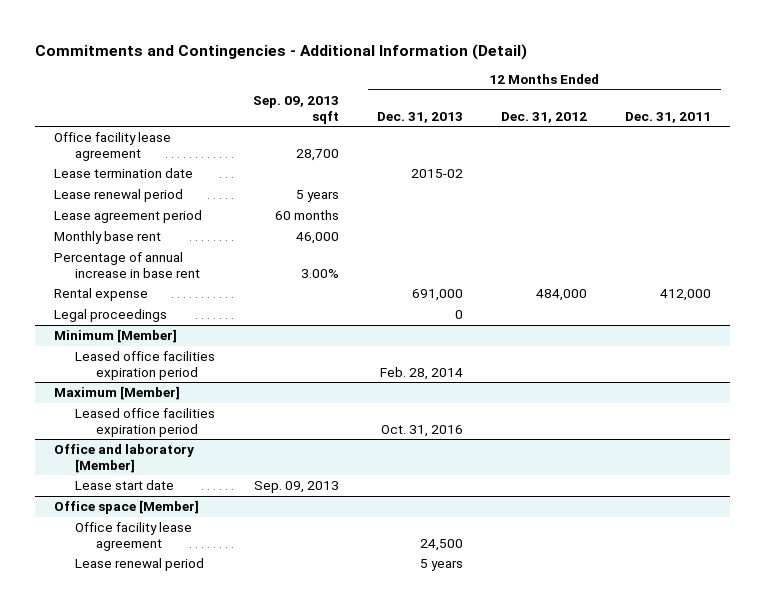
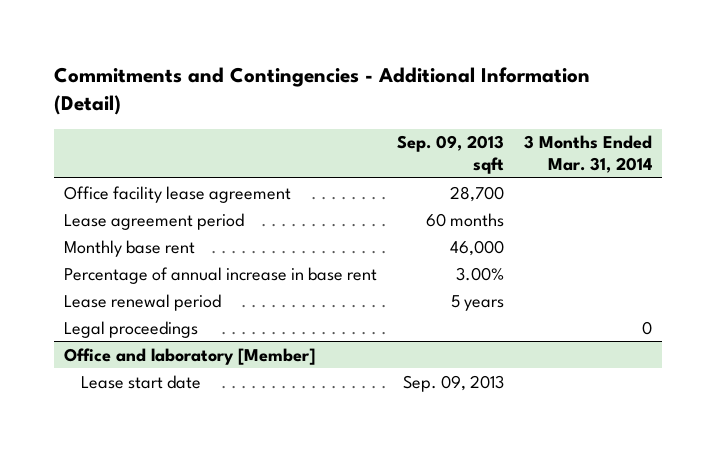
- | Sep. 09, 2013 sqft | 12 Months Ended Dec. 31, 2013 | 12 Months Ended Dec. 31, 2012 | 12 Months Ended Dec. 31, 2011
+ | Sep. 09, 2013 sqft | 3 Months Ended Mar. 31, 2014
- Lease termination date | | 2015-02 | |
- Rental expense | | 691,000 | 484,000 | 412,000
moved down: Lease renewal period | 5 years |
- Minimum [Member]
- Leased office facilities expiration period | | Feb. 28, 2014 | |
- Maximum [Member]
- Leased office facilities expiration period | | Oct. 31, 2016 | |
- Office space [Member]
- Office facility lease agreement | | 24,500 | |
- Lease renewal period | | 5 years | |

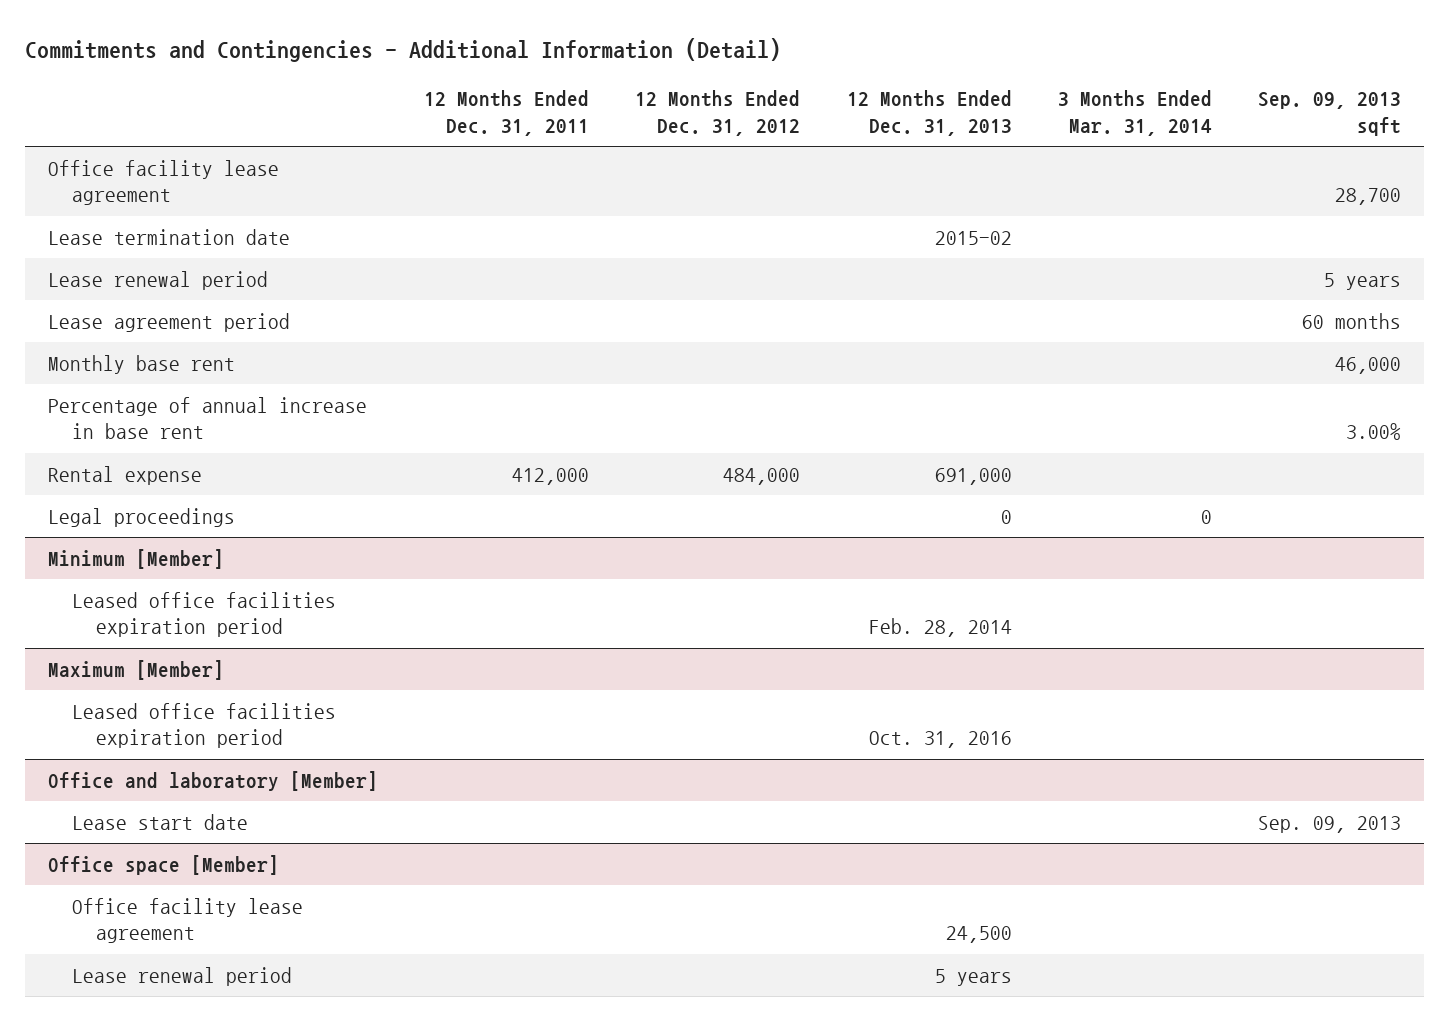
- | Sep. 09, 2013 sqft | 3 Months Ended Mar. 31, 2014
+ | 12 Months Ended Dec. 31, 2011 | 12 Months Ended Dec. 31, 2012 | 12 Months Ended Dec. 31, 2013 | 3 Months Ended Mar. 31, 2014 | Sep. 09, 2013 sqft
+ Lease termination date | | | 2015-02 | |
moved up: Lease renewal period | | | | | 5 years
+ Rental expense | 412,000 | 484,000 | 691,000 | |
+ Minimum [Member]
+ Leased office facilities expiration period | | | Feb. 28, 2014 | |
+ Maximum [Member]
+ Leased office facilities expiration period | | | Oct. 31, 2016 | |
+ Office space [Member]
+ Office facility lease agreement | | | 24,500 | |
+ Lease renewal period | | | 5 years | |

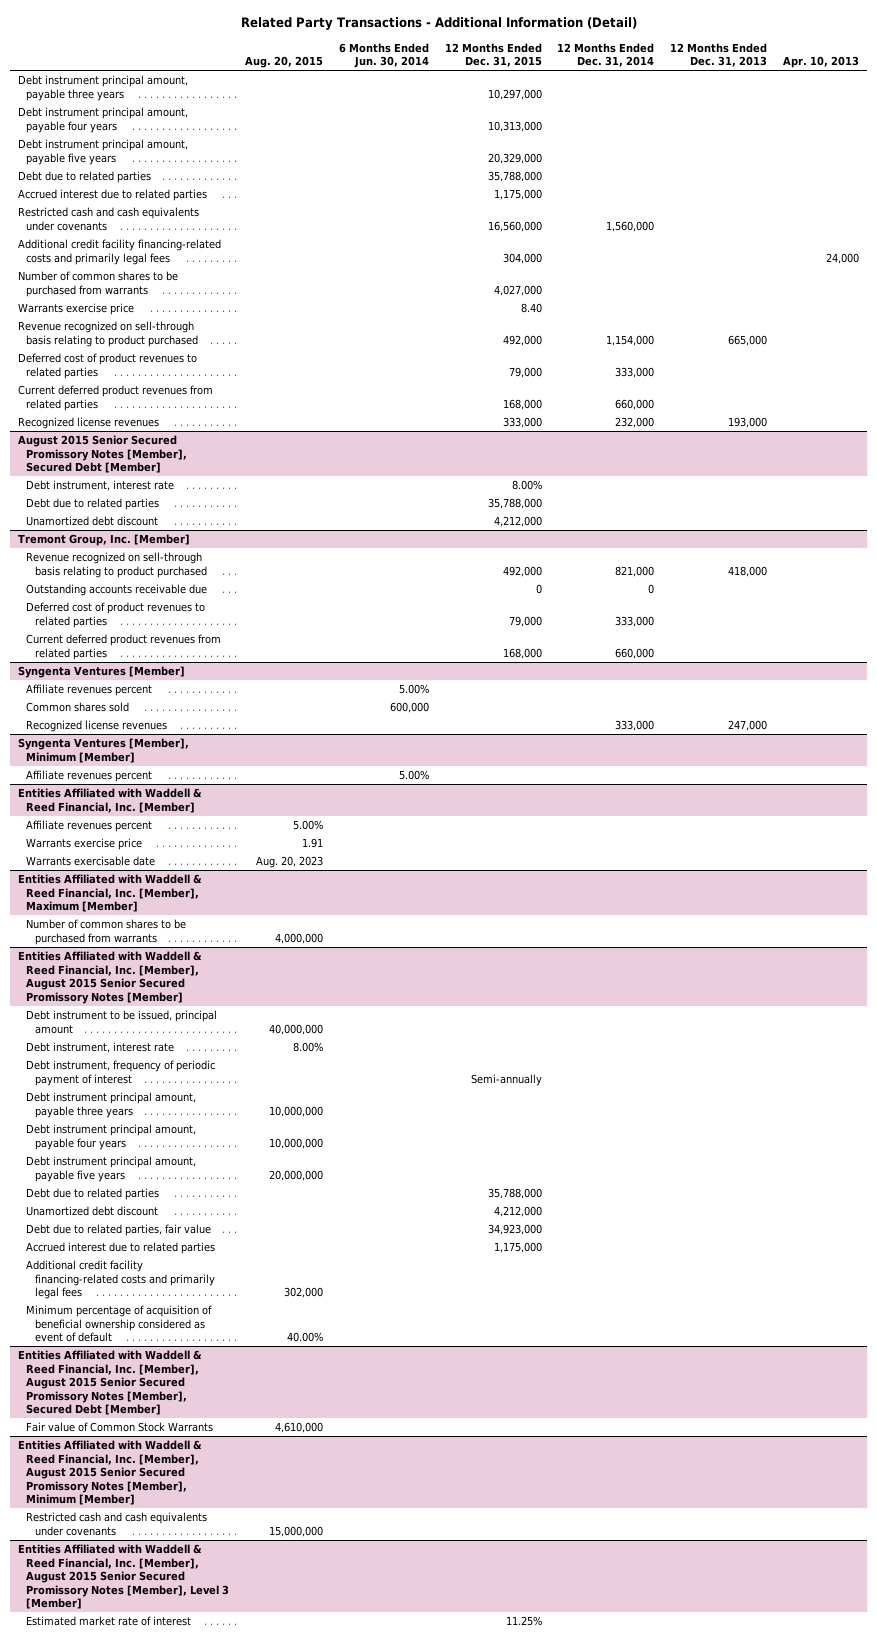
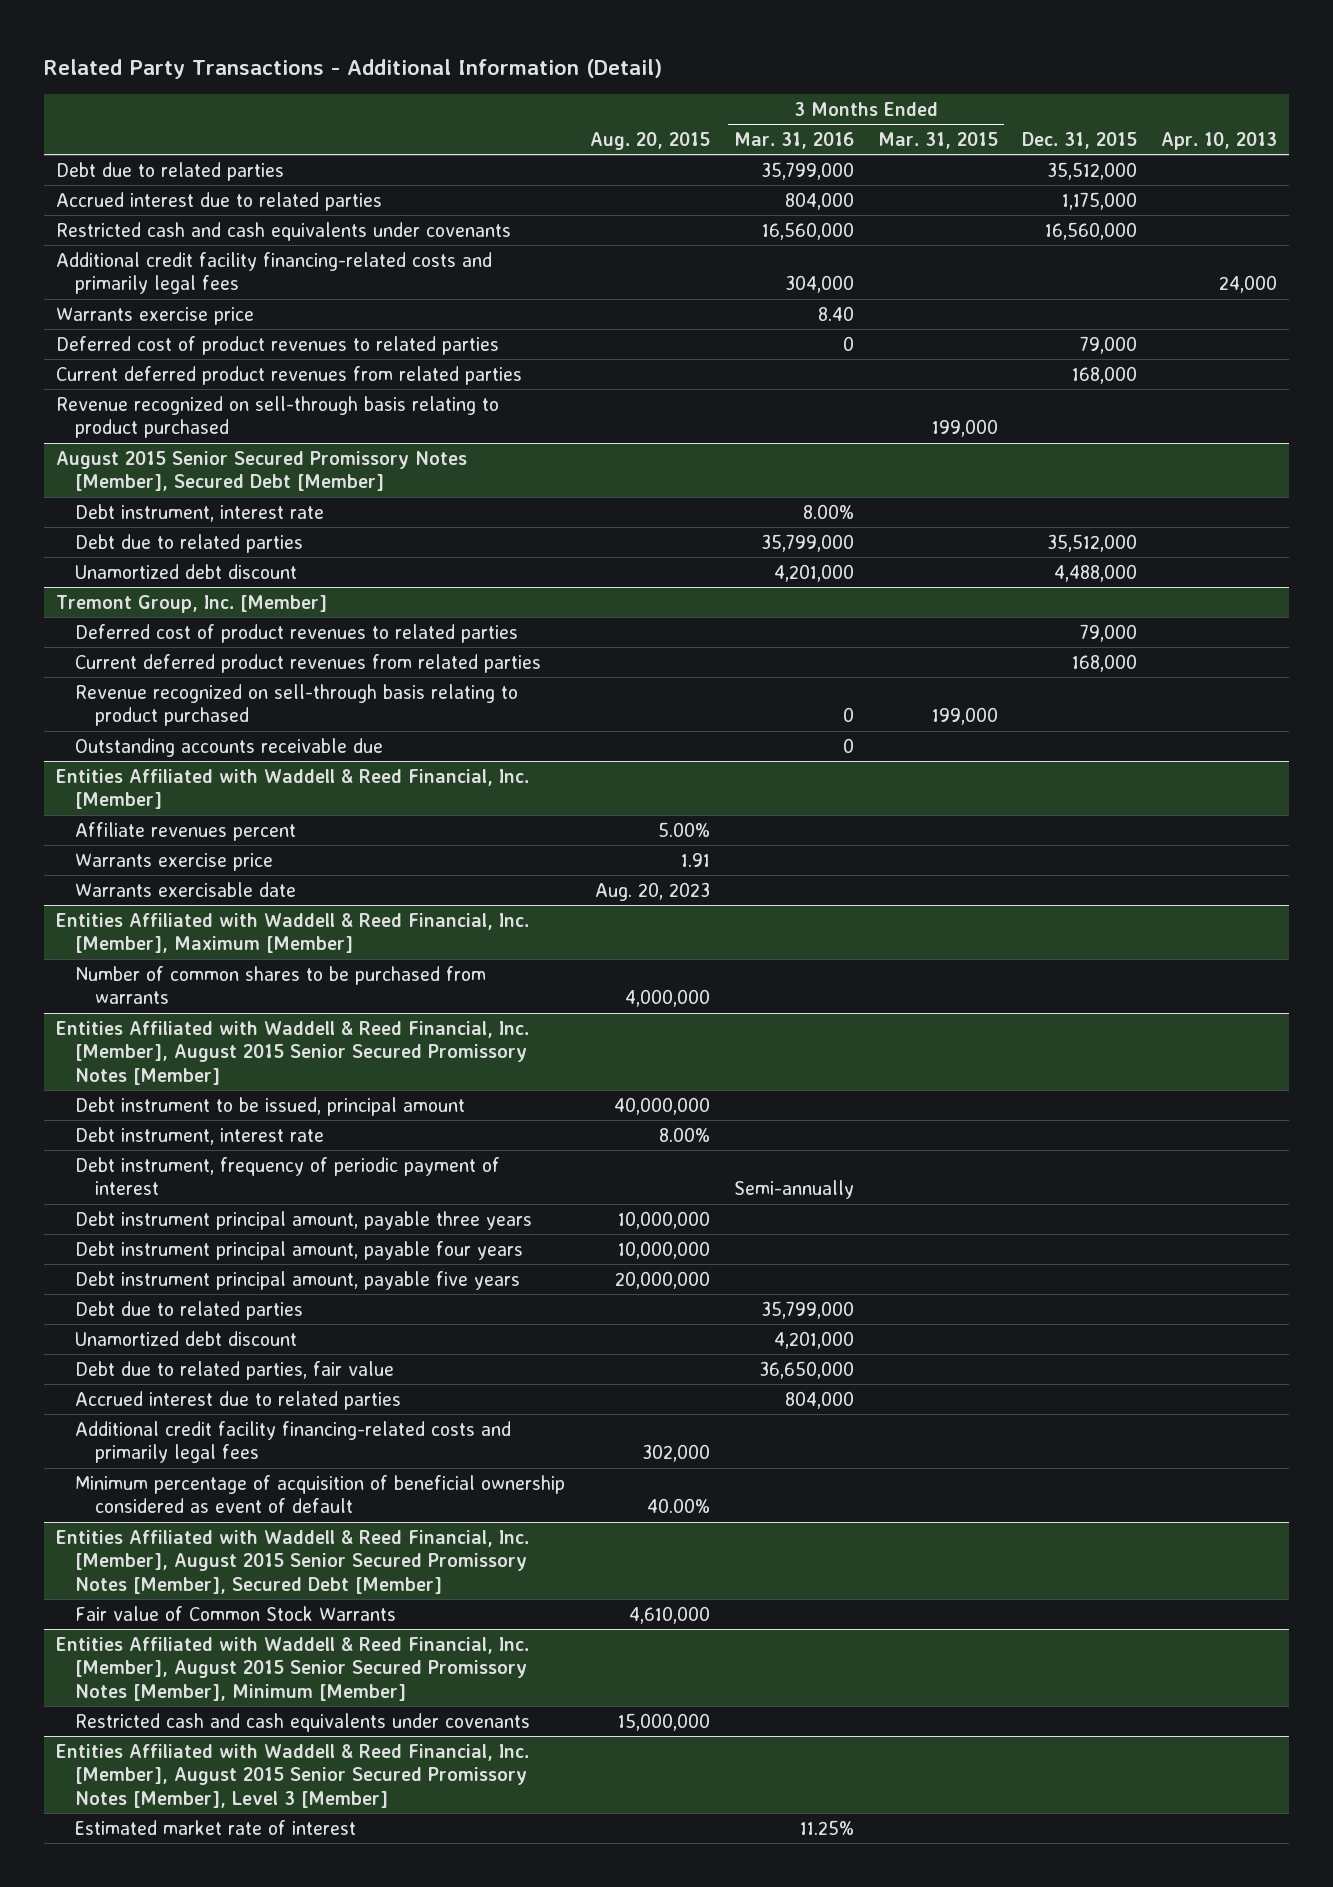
- | Aug. 20, 2015 | 6 Months Ended Jun. 30, 2014 | 12 Months Ended Dec. 31, 2015 | 12 Months Ended Dec. 31, 2014 | 12 Months Ended Dec. 31, 2013 | Apr. 10, 2013
+ | Aug. 20, 2015 | 3 Months Ended Mar. 31, 2016 | 3 Months Ended Mar. 31, 2015 | Dec. 31, 2015 | Apr. 10, 2013
- Debt instrument principal amount, payable three years | | | 10,297,000 | | |
- Debt instrument principal amount, payable four years | | | 10,313,000 | | |
- Debt instrument principal amount, payable five years | | | 20,329,000 | | |
- Number of common shares to be purchased from warrants | | | 4,027,000 | | |
- Recognized license revenues | | | 333,000 | 232,000 | 193,000 |
moved down: Revenue recognized on sell-through basis relating to product purchased | | | 199,000 | |
- Syngenta Ventures [Member]
- Affiliate revenues percent | | 5.00% | | | |
- Common shares sold | | 600,000 | | | |
- Recognized license revenues | | | | 333,000 | 247,000 |
- Syngenta Ventures [Member], Minimum [Member]
- Affiliate revenues percent | | 5.00% | | | |
@ Tremont Group, Inc. [Member]
moved down: Revenue recognized on sell-through basis relating to product purchased | | 0 | 199,000 | |
moved down: Outstanding accounts receivable due | | 0 | | |

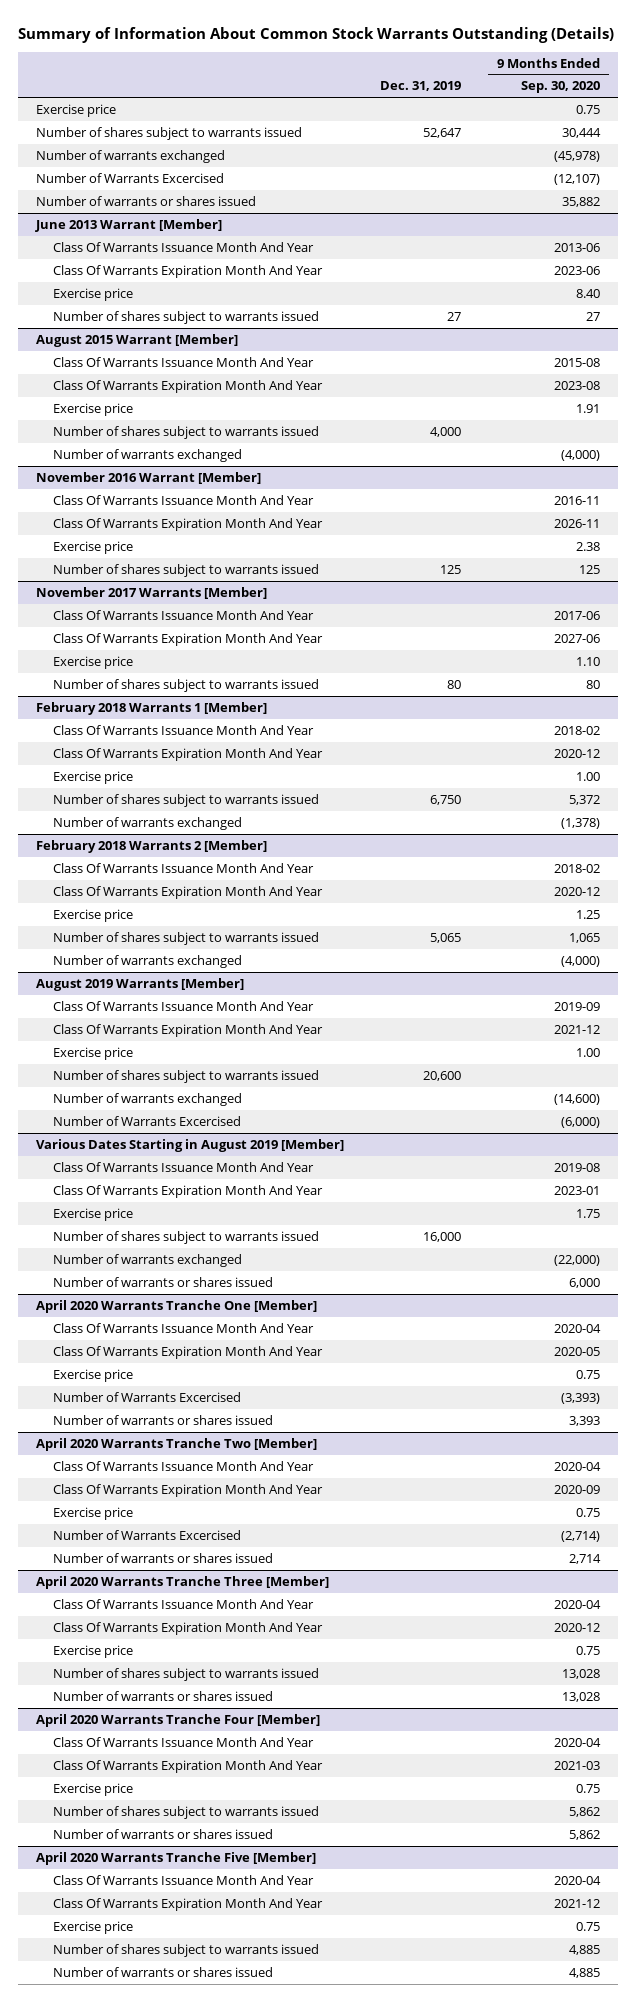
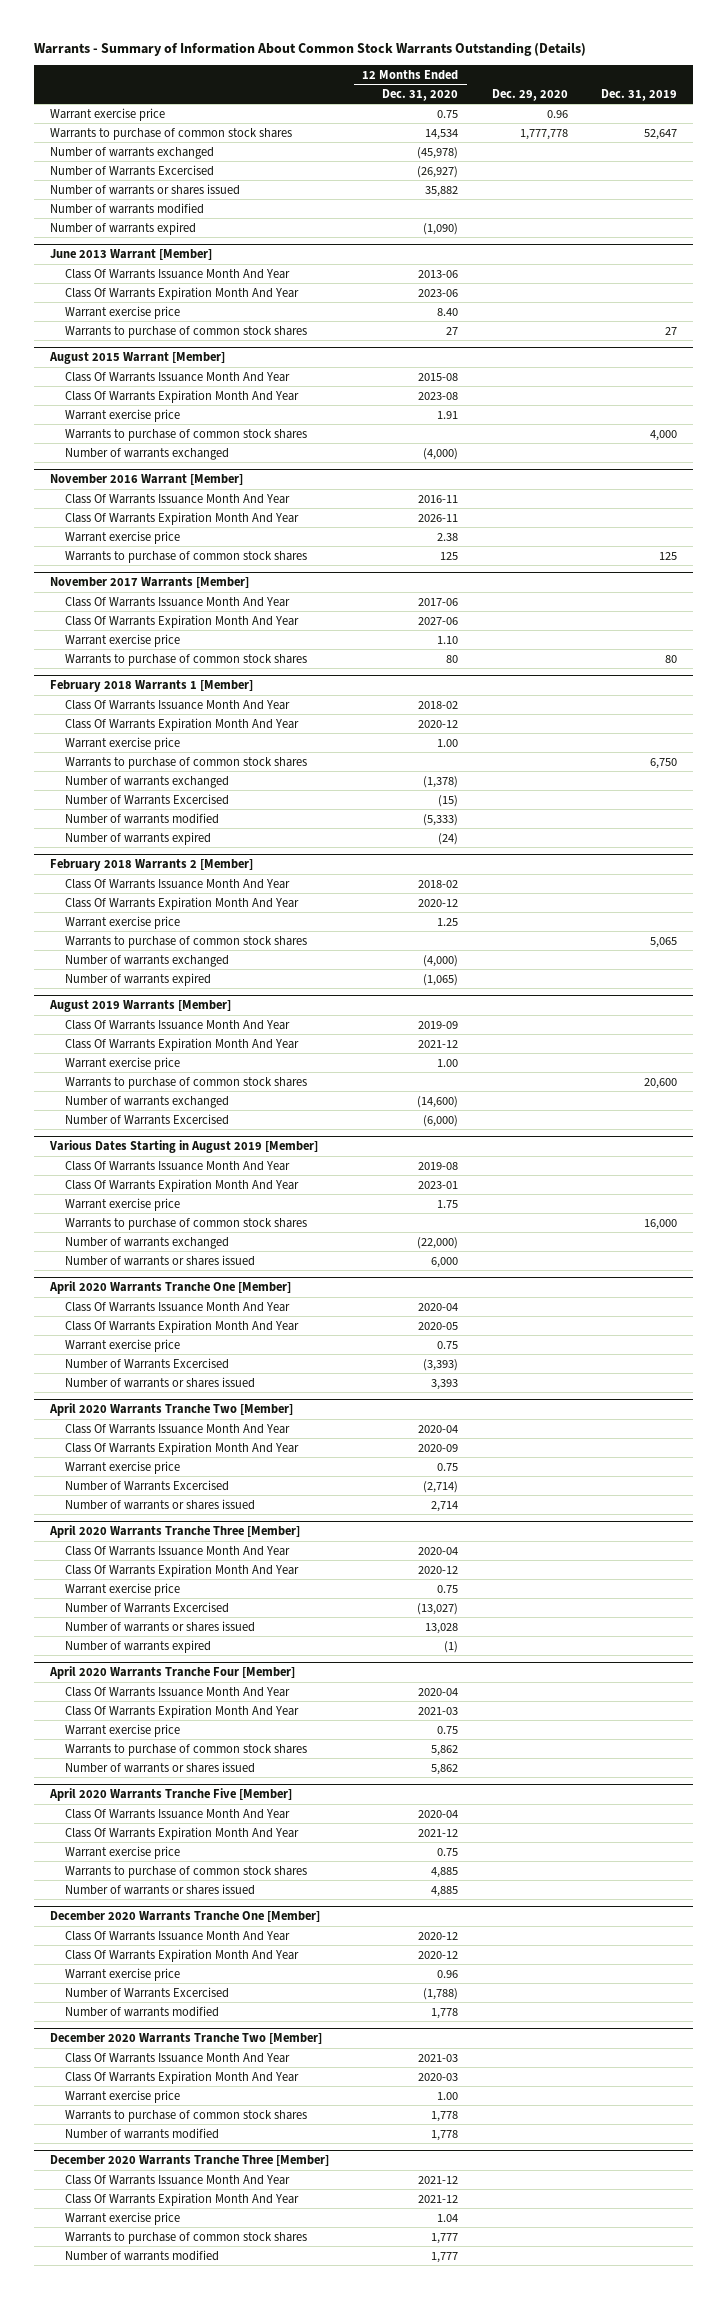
- Summary of Information About Common Stock Warrants Outstanding (Details)
+ Warrants - Summary of Information About Common Stock Warrants Outstanding (Details)
- | Dec. 31, 2019 | 9 Months Ended Sep. 30, 2020
+ | 12 Months Ended Dec. 31, 2020 | Dec. 29, 2020 | Dec. 31, 2019
- Exercise price | | 0.75
- Number of shares subject to warrants issued | 52,647 | 30,444
+ Warrant exercise price | 0.75 | 0.96 |
+ Warrants to purchase of common stock shares | 14,534 | 1,777,778 | 52,647
+ Number of warrants modified
+ Number of warrants expired | (1,090) | |
@ June 2013 Warrant [Member]
- Exercise price | | 8.40
- Number of shares subject to warrants issued | 27 | 27
+ Warrant exercise price | 8.40 | |
+ Warrants to purchase of common stock shares | 27 | | 27
@ August 2015 Warrant [Member]
- Exercise price | | 1.91
- Number of shares subject to warrants issued | 4,000 |
+ Warrant exercise price | 1.91 | |
+ Warrants to purchase of common stock shares | | | 4,000
@ November 2016 Warrant [Member]
- Exercise price | | 2.38
- Number of shares subject to warrants issued | 125 | 125
+ Warrant exercise price | 2.38 | |
+ Warrants to purchase of common stock shares | 125 | | 125
@ November 2017 Warrants [Member]
- Exercise price | | 1.10
- Number of shares subject to warrants issued | 80 | 80
+ Warrant exercise price | 1.10 | |
+ Warrants to purchase of common stock shares | 80 | | 80
@ February 2018 Warrants 1 [Member]
- Exercise price | | 1.00
- Number of shares subject to warrants issued | 6,750 | 5,372
+ Warrant exercise price | 1.00 | |
+ Warrants to purchase of common stock shares | | | 6,750
+ Number of Warrants Excercised | (15) | |
+ Number of warrants modified | (5,333) | |
+ Number of warrants expired | (24) | |
@ February 2018 Warrants 2 [Member]
- Exercise price | | 1.25
- Number of shares subject to warrants issued | 5,065 | 1,065
+ Warrant exercise price | 1.25 | |
+ Warrants to purchase of common stock shares | | | 5,065
+ Number of warrants expired | (1,065) | |
@ August 2019 Warrants [Member]
- Exercise price | | 1.00
- Number of shares subject to warrants issued | 20,600 |
+ Warrant exercise price | 1.00 | |
+ Warrants to purchase of common stock shares | | | 20,600
@ Various Dates Starting in August 2019 [Member]
- Exercise price | | 1.75
- Number of shares subject to warrants issued | 16,000 |
+ Warrant exercise price | 1.75 | |
+ Warrants to purchase of common stock shares | | | 16,000
@ April 2020 Warrants Tranche One [Member]
- Exercise price | | 0.75
+ Warrant exercise price | 0.75 | |
@ April 2020 Warrants Tranche Two [Member]
- Exercise price | | 0.75
+ Warrant exercise price | 0.75 | |
@ April 2020 Warrants Tranche Three [Member]
- Exercise price | | 0.75
- Number of shares subject to warrants issued | | 13,028
+ Warrant exercise price | 0.75 | |
+ Number of Warrants Excercised | (13,027) | |
+ Number of warrants expired | (1) | |
@ April 2020 Warrants Tranche Four [Member]
- Exercise price | | 0.75
- Number of shares subject to warrants issued | | 5,862
+ Warrant exercise price | 0.75 | |
+ Warrants to purchase of common stock shares | 5,862 | |
@ April 2020 Warrants Tranche Five [Member]
- Exercise price | | 0.75
- Number of shares subject to warrants issued | | 4,885
+ Warrant exercise price | 0.75 | |
+ Warrants to purchase of common stock shares | 4,885 | |
+ December 2020 Warrants Tranche One [Member]
+ Class Of Warrants Issuance Month And Year | 2020-12 | |
+ Class Of Warrants Expiration Month And Year | 2020-12 | |
+ Warrant exercise price | 0.96 | |
+ Number of Warrants Excercised | (1,788) | |
+ Number of warrants modified | 1,778 | |
+ December 2020 Warrants Tranche Two [Member]
+ Class Of Warrants Issuance Month And Year | 2021-03 | |
+ Class Of Warrants Expiration Month And Year | 2020-03 | |
+ Warrant exercise price | 1.00 | |
+ Warrants to purchase of common stock shares | 1,778 | |
+ Number of warrants modified | 1,778 | |
+ December 2020 Warrants Tranche Three [Member]
+ Class Of Warrants Issuance Month And Year | 2021-12 | |
+ Class Of Warrants Expiration Month And Year | 2021-12 | |
+ Warrant exercise price | 1.04 | |
+ Warrants to purchase of common stock shares | 1,777 | |
+ Number of warrants modified | 1,777 | |

